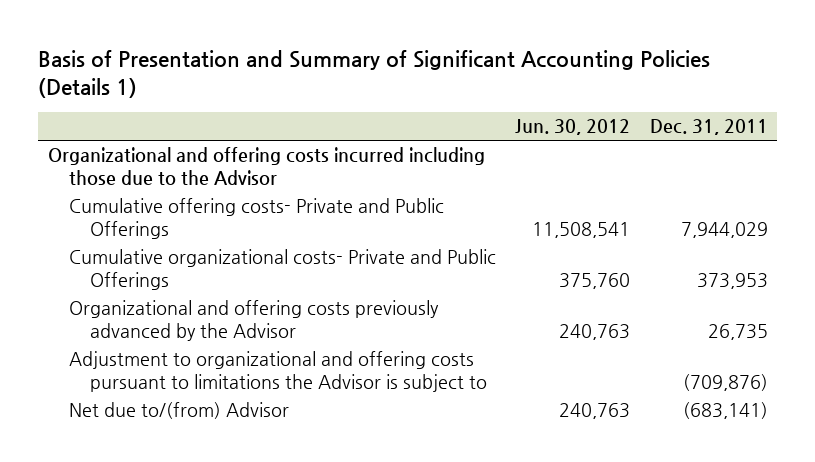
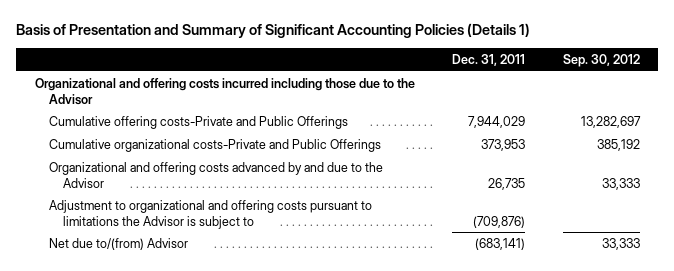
- | Jun. 30, 2012 | Dec. 31, 2011
+ | Dec. 31, 2011 | Sep. 30, 2012
- Cumulative offering costs- Private and Public Offerings | 11,508,541 | 7,944,029
- Cumulative organizational costs- Private and Public Offerings | 375,760 | 373,953
- Organizational and offering costs previously advanced by the Advisor | 240,763 | 26,735
+ Cumulative offering costs-Private and Public Offerings | 7,944,029 | 13,282,697
+ Cumulative organizational costs-Private and Public Offerings | 373,953 | 385,192
+ Organizational and offering costs advanced by and due to the Advisor | 26,735 | 33,333

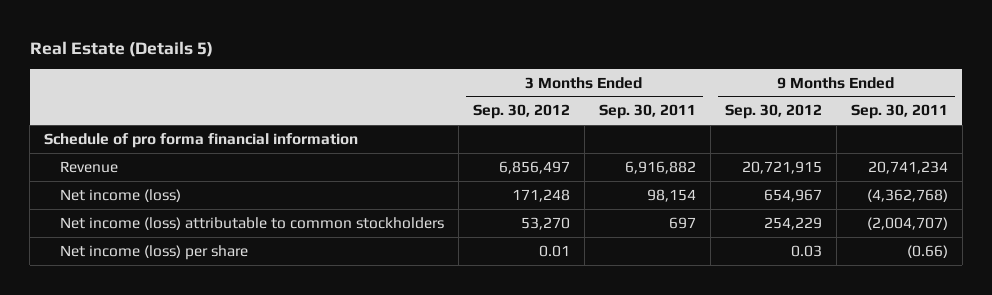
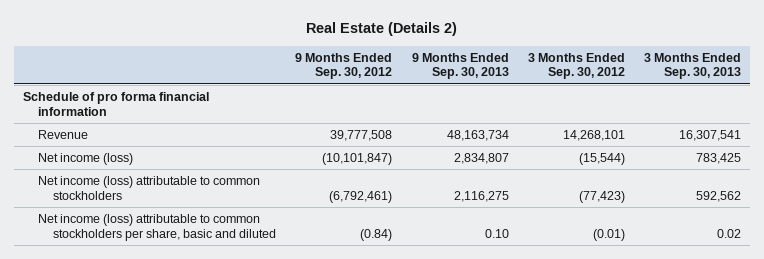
- Real Estate (Details 5)
+ Real Estate (Details 2)
- | 3 Months Ended Sep. 30, 2012 | 3 Months Ended Sep. 30, 2011 | 9 Months Ended Sep. 30, 2012 | 9 Months Ended Sep. 30, 2011
+ | 9 Months Ended Sep. 30, 2012 | 9 Months Ended Sep. 30, 2013 | 3 Months Ended Sep. 30, 2012 | 3 Months Ended Sep. 30, 2013
- Revenue | 6,856,497 | 6,916,882 | 20,721,915 | 20,741,234
- Net income (loss) | 171,248 | 98,154 | 654,967 | (4,362,768)
- Net income (loss) attributable to common stockholders | 53,270 | 697 | 254,229 | (2,004,707)
- Net income (loss) per share | 0.01 | | 0.03 | (0.66)
+ Revenue | 39,777,508 | 48,163,734 | 14,268,101 | 16,307,541
+ Net income (loss) | (10,101,847) | 2,834,807 | (15,544) | 783,425
+ Net income (loss) attributable to common stockholders | (6,792,461) | 2,116,275 | (77,423) | 592,562
+ Net income (loss) attributable to common stockholders per share, basic and diluted | (0.84) | 0.10 | (0.01) | 0.02

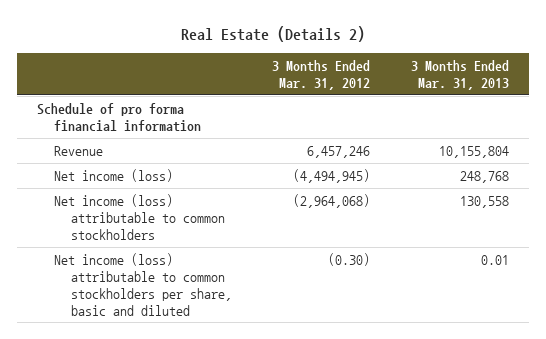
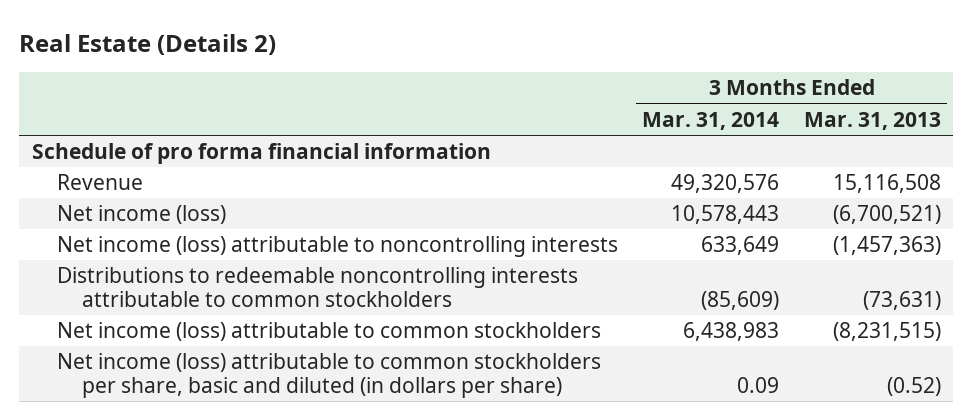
- | 3 Months Ended Mar. 31, 2012 | 3 Months Ended Mar. 31, 2013
+ | 3 Months Ended Mar. 31, 2014 | 3 Months Ended Mar. 31, 2013
- Revenue | 6,457,246 | 10,155,804
- Net income (loss) | (4,494,945) | 248,768
- Net income (loss) attributable to common stockholders | (2,964,068) | 130,558
- Net income (loss) attributable to common stockholders per share, basic and diluted | (0.30) | 0.01
+ Revenue | 49,320,576 | 15,116,508
+ Net income (loss) | 10,578,443 | (6,700,521)
+ Net income (loss) attributable to noncontrolling interests | 633,649 | (1,457,363)
+ Distributions to redeemable noncontrolling interests attributable to common stockholders | (85,609) | (73,631)
+ Net income (loss) attributable to common stockholders | 6,438,983 | (8,231,515)
+ Net income (loss) attributable to common stockholders per share, basic and diluted (in dollars per share) | 0.09 | (0.52)

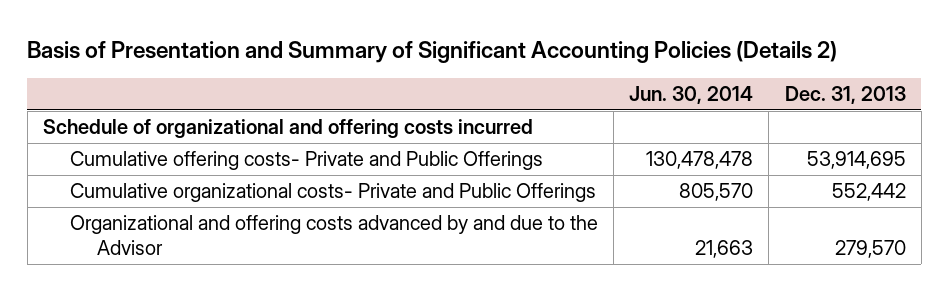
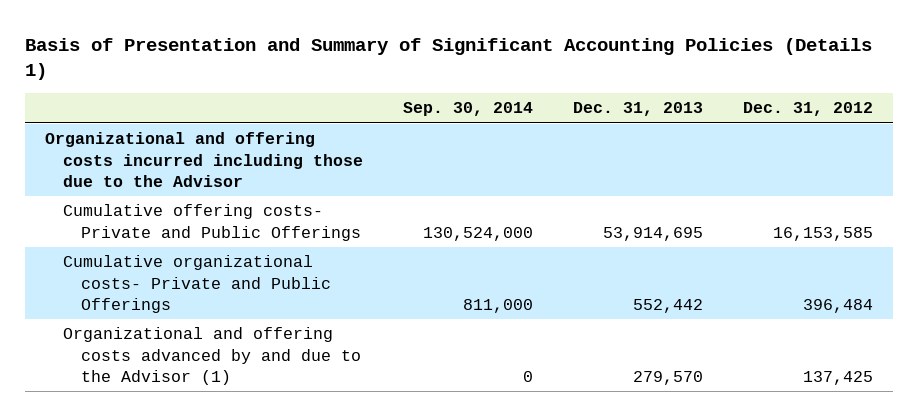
- Basis of Presentation and Summary of Significant Accounting Policies (Details 2)
+ Basis of Presentation and Summary of Significant Accounting Policies (Details 1)
- | Jun. 30, 2014 | Dec. 31, 2013
+ | Sep. 30, 2014 | Dec. 31, 2013 | Dec. 31, 2012
- Schedule of organizational and offering costs incurred
+ Organizational and offering costs incurred including those due to the Advisor
- Organizational and offering costs advanced by and due to the Advisor | 21,663 | 279,570
+ Organizational and offering costs advanced by and due to the Advisor (1) | 0 | 279,570 | 137,425

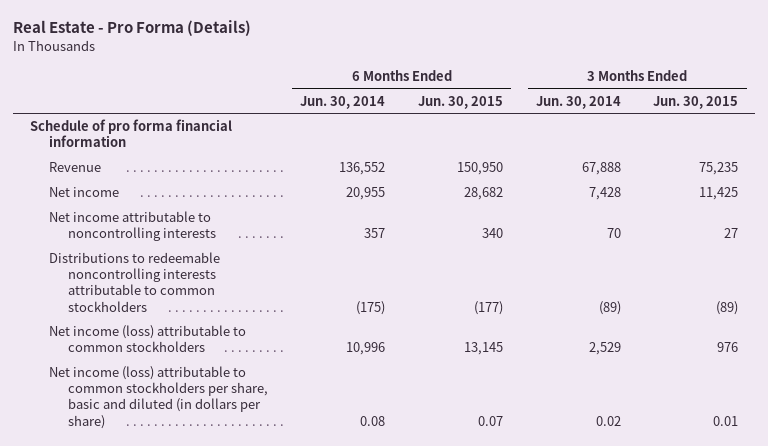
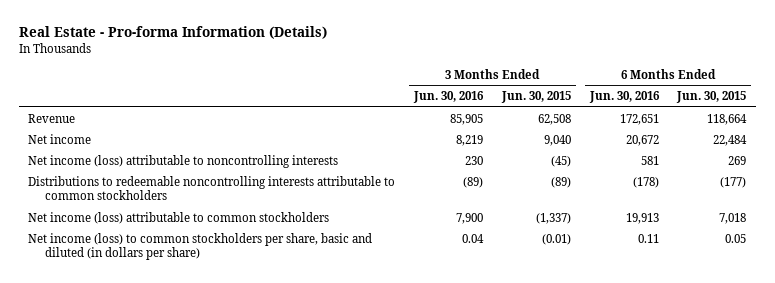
- Real Estate - Pro Forma (Details)
+ Real Estate - Pro-forma Information (Details)
- | 6 Months Ended Jun. 30, 2014 | 6 Months Ended Jun. 30, 2015 | 3 Months Ended Jun. 30, 2014 | 3 Months Ended Jun. 30, 2015
+ | 3 Months Ended Jun. 30, 2016 | 3 Months Ended Jun. 30, 2015 | 6 Months Ended Jun. 30, 2016 | 6 Months Ended Jun. 30, 2015
- Schedule of pro forma financial information
- Revenue | 136,552 | 150,950 | 67,888 | 75,235
- Net income | 20,955 | 28,682 | 7,428 | 11,425
- Net income attributable to noncontrolling interests | 357 | 340 | 70 | 27
+ Revenue | 85,905 | 62,508 | 172,651 | 118,664
+ Net income | 8,219 | 9,040 | 20,672 | 22,484
+ Net income (loss) attributable to noncontrolling interests | 230 | (45) | 581 | 269
- Net income (loss) attributable to common stockholders | 10,996 | 13,145 | 2,529 | 976
- Net income (loss) attributable to common stockholders per share, basic and diluted (in dollars per share) | 0.08 | 0.07 | 0.02 | 0.01
+ Net income (loss) attributable to common stockholders | 7,900 | (1,337) | 19,913 | 7,018
+ Net income (loss) to common stockholders per share, basic and diluted (in dollars per share) | 0.04 | (0.01) | 0.11 | 0.05

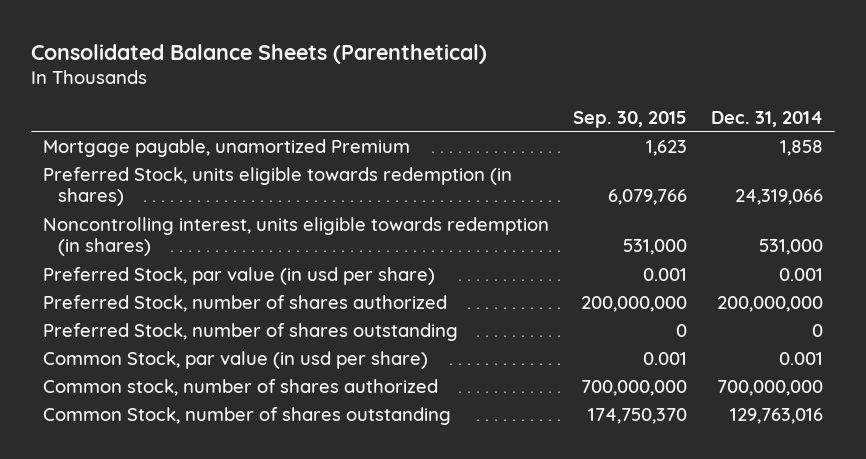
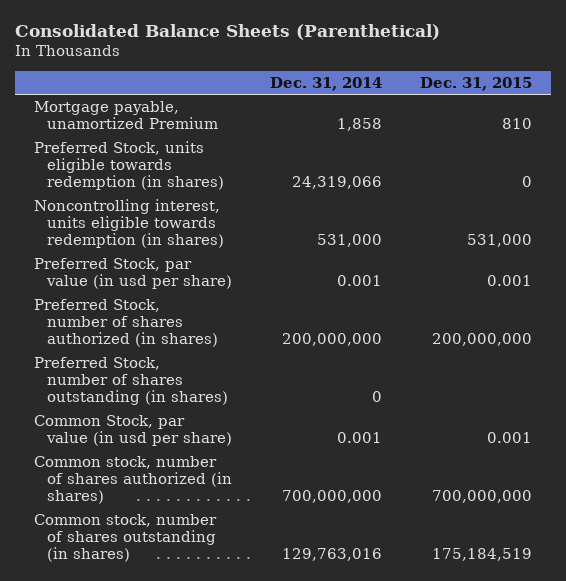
- | Sep. 30, 2015 | Dec. 31, 2014
+ | Dec. 31, 2014 | Dec. 31, 2015
- Preferred Stock, number of shares authorized | 200,000,000 | 200,000,000
- Preferred Stock, number of shares outstanding | 0 | 0
+ Preferred Stock, number of shares authorized (in shares) | 200,000,000 | 200,000,000
+ Preferred Stock, number of shares outstanding (in shares) | 0 |
- Common stock, number of shares authorized | 700,000,000 | 700,000,000
- Common Stock, number of shares outstanding | 174,750,370 | 129,763,016
+ Common stock, number of shares authorized (in shares) | 700,000,000 | 700,000,000
+ Common stock, number of shares outstanding (in shares) | 129,763,016 | 175,184,519

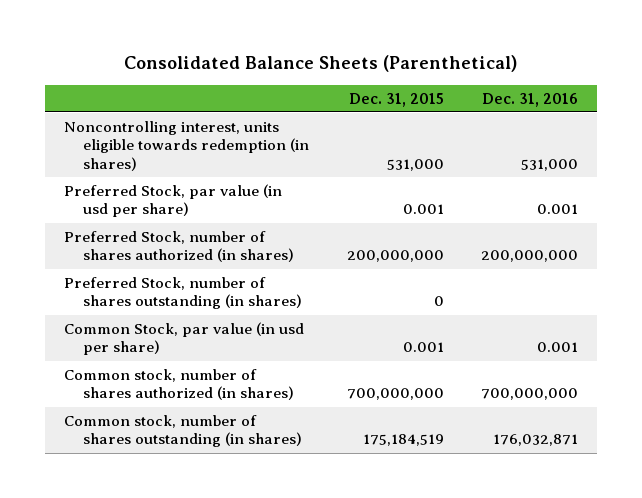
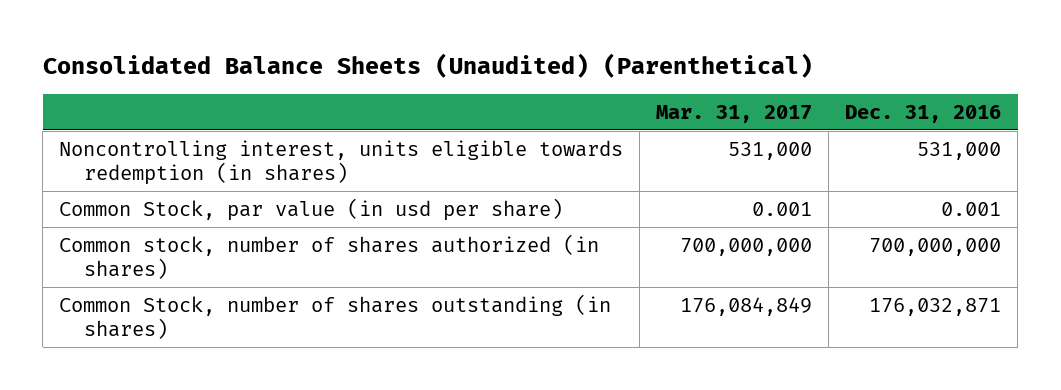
- Consolidated Balance Sheets (Parenthetical)
+ Consolidated Balance Sheets (Unaudited) (Parenthetical)
- | Dec. 31, 2015 | Dec. 31, 2016
+ | Mar. 31, 2017 | Dec. 31, 2016
- Preferred Stock, par value (in usd per share) | 0.001 | 0.001
- Preferred Stock, number of shares authorized (in shares) | 200,000,000 | 200,000,000
- Preferred Stock, number of shares outstanding (in shares) | 0 |
- Common stock, number of shares outstanding (in shares) | 175,184,519 | 176,032,871
+ Common Stock, number of shares outstanding (in shares) | 176,084,849 | 176,032,871

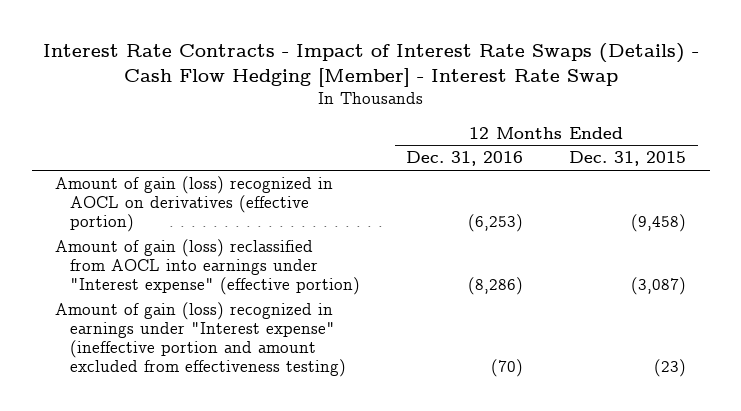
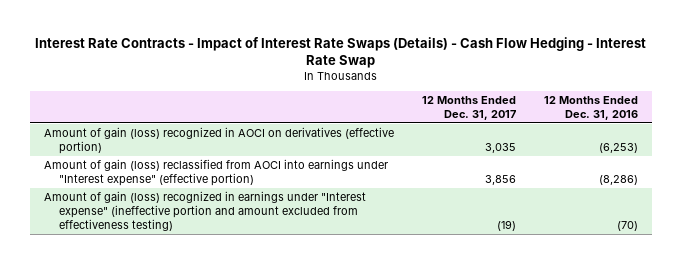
- Interest Rate Contracts - Impact of Interest Rate Swaps (Details) - Cash Flow Hedging [Member] - Interest Rate Swap
+ Interest Rate Contracts - Impact of Interest Rate Swaps (Details) - Cash Flow Hedging - Interest Rate Swap
- | 12 Months Ended Dec. 31, 2016 | 12 Months Ended Dec. 31, 2015
+ | 12 Months Ended Dec. 31, 2017 | 12 Months Ended Dec. 31, 2016
- Amount of gain (loss) recognized in AOCL on derivatives (effective portion) | (6,253) | (9,458)
- Amount of gain (loss) reclassified from AOCL into earnings under "Interest expense" (effective portion) | (8,286) | (3,087)
+ Amount of gain (loss) recognized in AOCI on derivatives (effective portion) | 3,035 | (6,253)
+ Amount of gain (loss) reclassified from AOCI into earnings under "Interest expense" (effective portion) | 3,856 | (8,286)

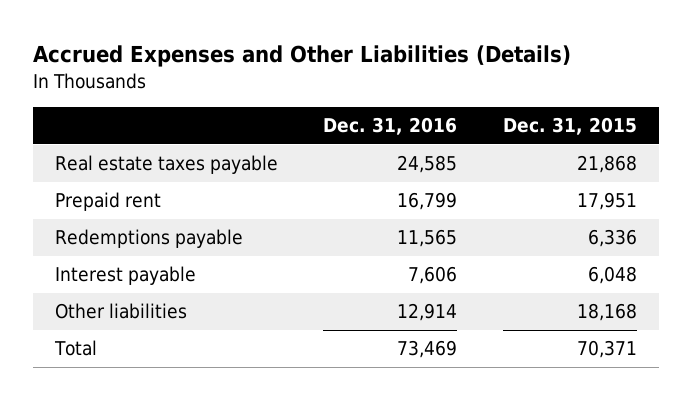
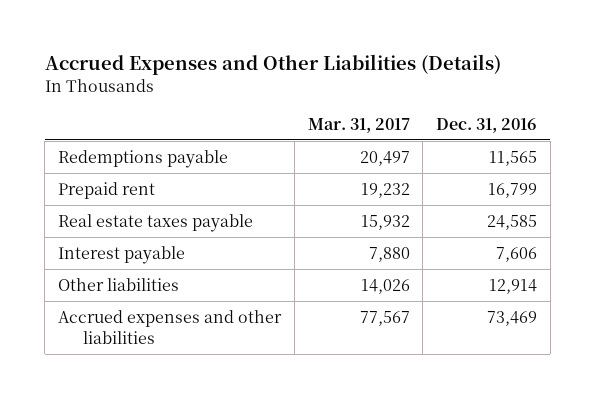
- | Dec. 31, 2016 | Dec. 31, 2015
+ | Mar. 31, 2017 | Dec. 31, 2016
moved down: Prepaid rent | 19,232 | 16,799
moved down: Real estate taxes payable | 15,932 | 24,585
- Total | 73,469 | 70,371
+ Accrued expenses and other liabilities | 77,567 | 73,469

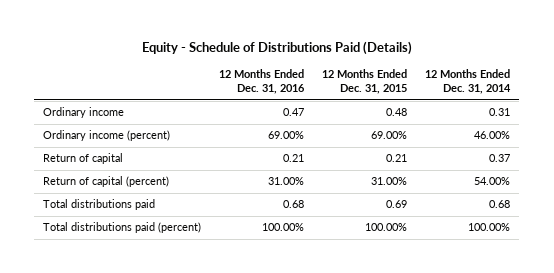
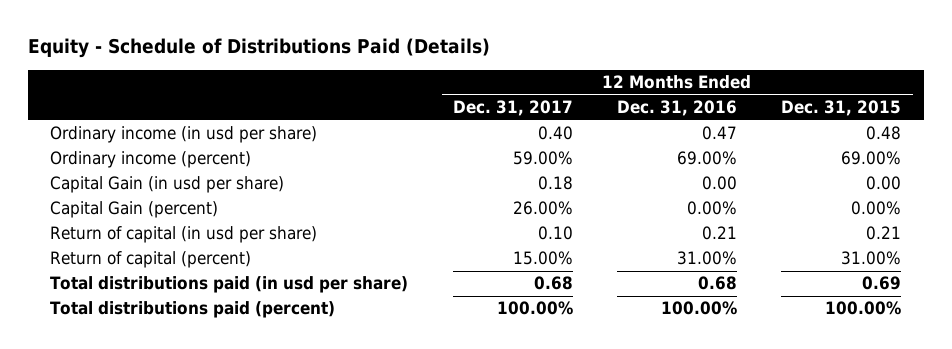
- | 12 Months Ended Dec. 31, 2016 | 12 Months Ended Dec. 31, 2015 | 12 Months Ended Dec. 31, 2014
+ | 12 Months Ended Dec. 31, 2017 | 12 Months Ended Dec. 31, 2016 | 12 Months Ended Dec. 31, 2015
- Ordinary income | 0.47 | 0.48 | 0.31
+ Ordinary income (in usd per share) | 0.40 | 0.47 | 0.48
- Return of capital | 0.21 | 0.21 | 0.37
+ Capital Gain (in usd per share) | 0.18 | 0.00 | 0.00
+ Capital Gain (percent) | 26.00% | 0.00% | 0.00%
+ Return of capital (in usd per share) | 0.10 | 0.21 | 0.21
- Total distributions paid | 0.68 | 0.69 | 0.68
+ Total distributions paid (in usd per share) | 0.68 | 0.68 | 0.69

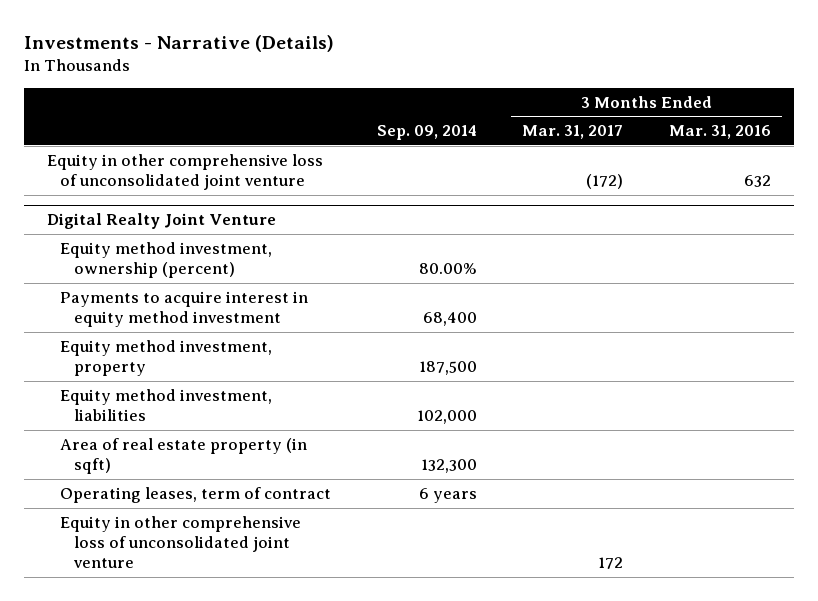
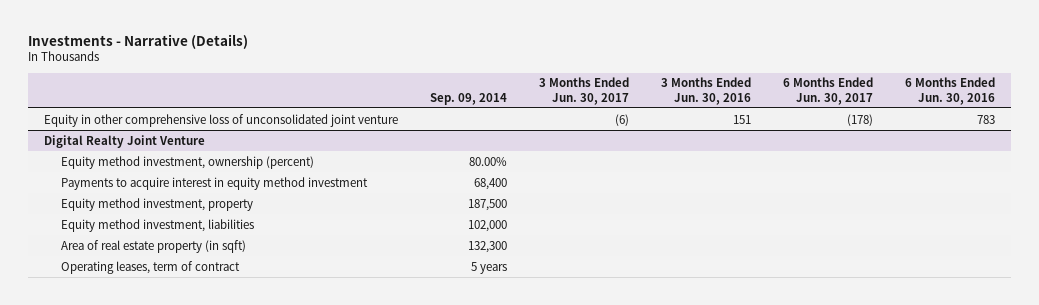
- | Sep. 09, 2014 | 3 Months Ended Mar. 31, 2017 | 3 Months Ended Mar. 31, 2016
+ | Sep. 09, 2014 | 3 Months Ended Jun. 30, 2017 | 3 Months Ended Jun. 30, 2016 | 6 Months Ended Jun. 30, 2017 | 6 Months Ended Jun. 30, 2016
@ Digital Realty Joint Venture
- Operating leases, term of contract | 6 years | |
- Equity in other comprehensive loss of unconsolidated joint venture | | 172 |
+ Operating leases, term of contract | 5 years | | | |

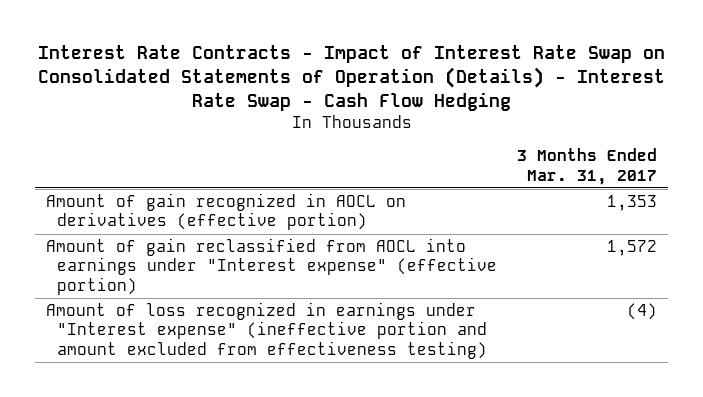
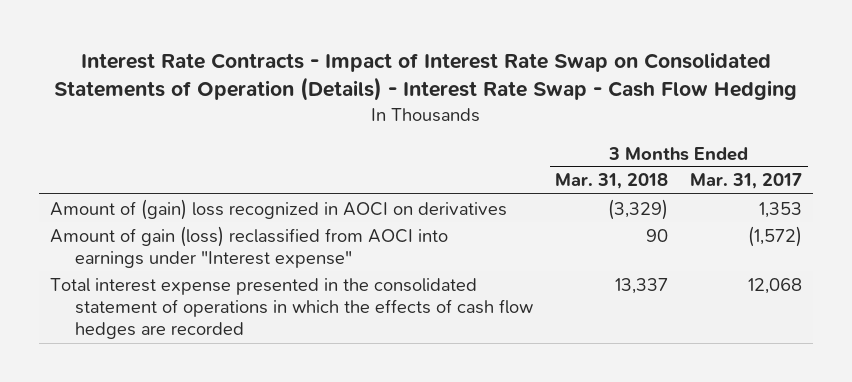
- | 3 Months Ended Mar. 31, 2017
+ | 3 Months Ended Mar. 31, 2018 | 3 Months Ended Mar. 31, 2017
- Amount of gain recognized in AOCL on derivatives (effective portion) | 1,353
- Amount of gain reclassified from AOCL into earnings under "Interest expense" (effective portion) | 1,572
- Amount of loss recognized in earnings under "Interest expense" (ineffective portion and amount excluded from effectiveness testing) | (4)
+ Amount of (gain) loss recognized in AOCI on derivatives | (3,329) | 1,353
+ Amount of gain (loss) reclassified from AOCI into earnings under "Interest expense" | 90 | (1,572)
+ Total interest expense presented in the consolidated statement of operations in which the effects of cash flow hedges are recorded | 13,337 | 12,068

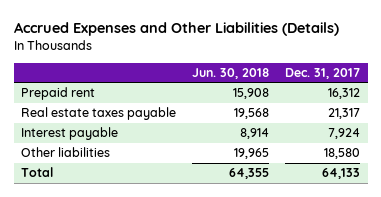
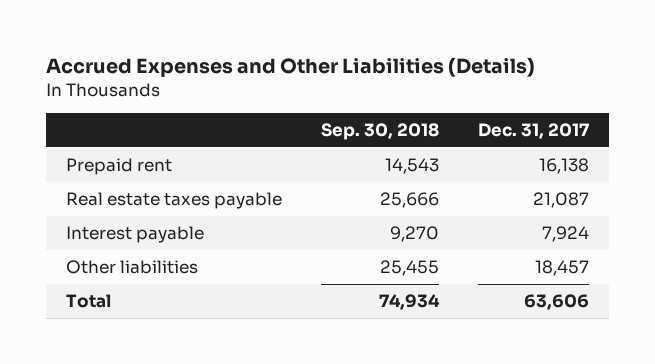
- | Jun. 30, 2018 | Dec. 31, 2017
+ | Sep. 30, 2018 | Dec. 31, 2017
- Prepaid rent | 15,908 | 16,312
- Real estate taxes payable | 19,568 | 21,317
+ Prepaid rent | 14,543 | 16,138
+ Real estate taxes payable | 25,666 | 21,087
- Other liabilities | 19,965 | 18,580
- Total | 64,355 | 64,133
+ Other liabilities | 25,455 | 18,457
+ Total | 74,934 | 63,606

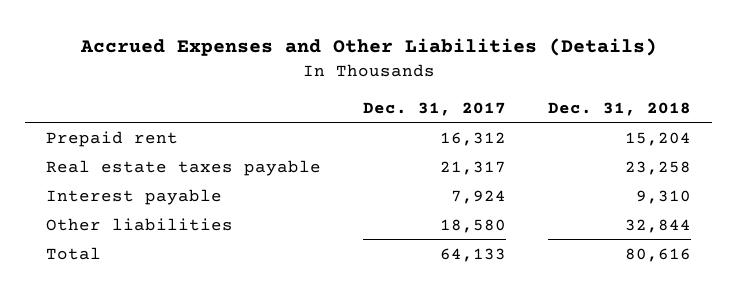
- | Sep. 30, 2018 | Dec. 31, 2017
+ | Dec. 31, 2017 | Dec. 31, 2018
- Prepaid rent | 14,543 | 16,138
- Real estate taxes payable | 25,666 | 21,087
+ Prepaid rent | 16,312 | 15,204
+ Real estate taxes payable | 21,317 | 23,258
- Other liabilities | 25,455 | 18,457
- Total | 74,934 | 63,606
+ Other liabilities | 18,580 | 32,844
+ Total | 64,133 | 80,616

